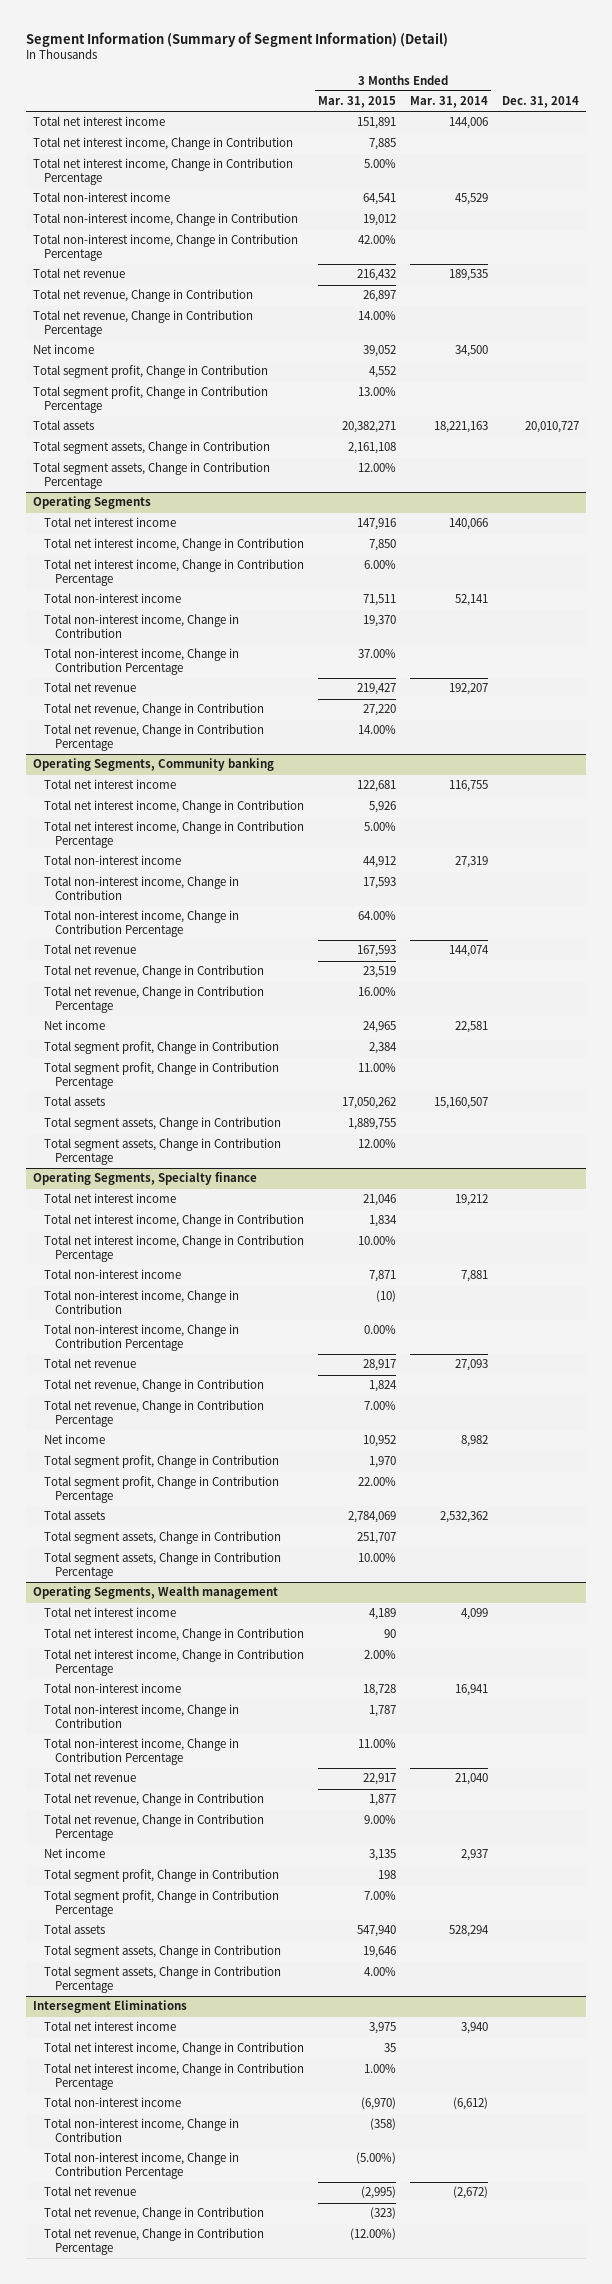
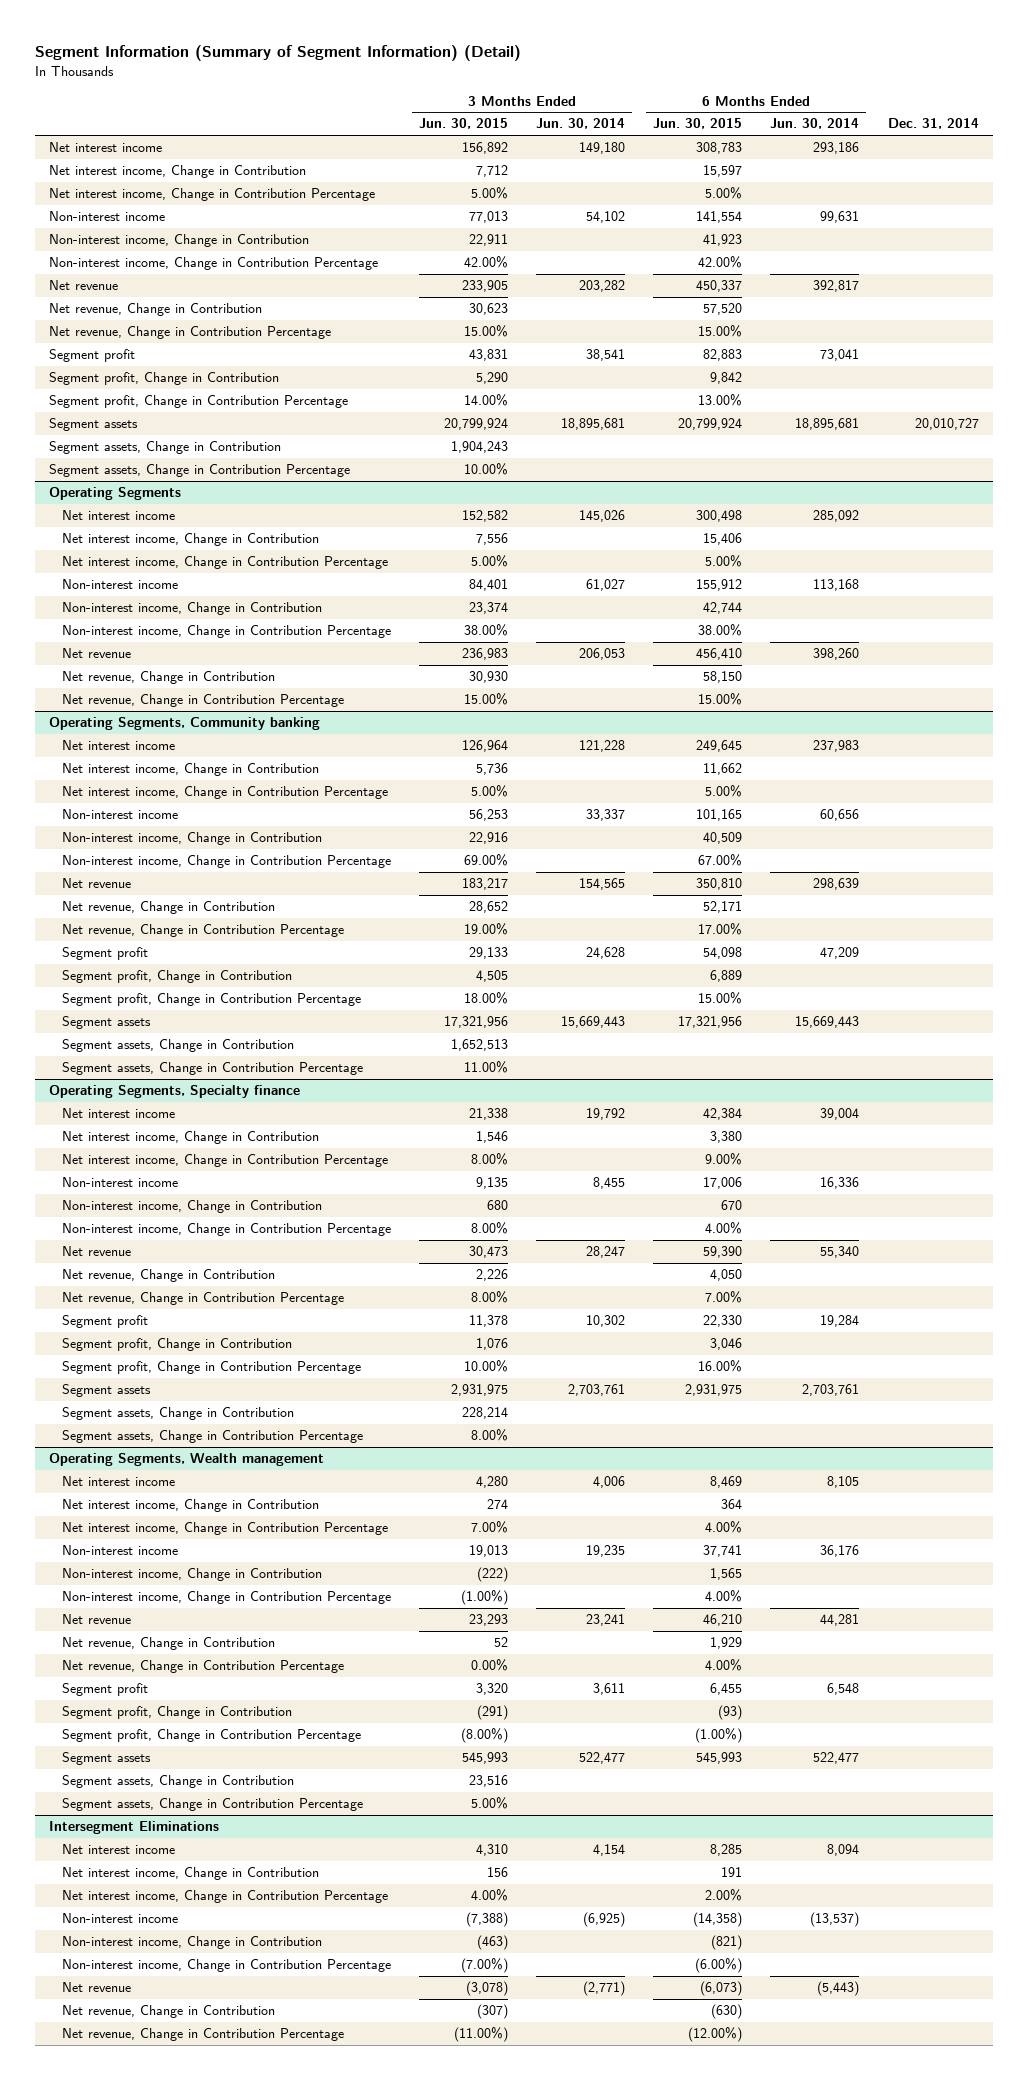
- | 3 Months Ended Mar. 31, 2015 | 3 Months Ended Mar. 31, 2014 | Dec. 31, 2014
+ | 3 Months Ended Jun. 30, 2015 | 3 Months Ended Jun. 30, 2014 | 6 Months Ended Jun. 30, 2015 | 6 Months Ended Jun. 30, 2014 | Dec. 31, 2014
- Total net interest income | 151,891 | 144,006 |
- Total net interest income, Change in Contribution | 7,885 | |
- Total net interest income, Change in Contribution Percentage | 5.00% | |
- Total non-interest income | 64,541 | 45,529 |
- Total non-interest income, Change in Contribution | 19,012 | |
- Total non-interest income, Change in Contribution Percentage | 42.00% | |
- Total net revenue | 216,432 | 189,535 |
- Total net revenue, Change in Contribution | 26,897 | |
- Total net revenue, Change in Contribution Percentage | 14.00% | |
- Net income | 39,052 | 34,500 |
- Total segment profit, Change in Contribution | 4,552 | |
- Total segment profit, Change in Contribution Percentage | 13.00% | |
- Total assets | 20,382,271 | 18,221,163 | 20,010,727
- Total segment assets, Change in Contribution | 2,161,108 | |
- Total segment assets, Change in Contribution Percentage | 12.00% | |
+ Net interest income | 156,892 | 149,180 | 308,783 | 293,186 |
+ Net interest income, Change in Contribution | 7,712 | | 15,597 | |
+ Net interest income, Change in Contribution Percentage | 5.00% | | 5.00% | |
+ Non-interest income | 77,013 | 54,102 | 141,554 | 99,631 |
+ Non-interest income, Change in Contribution | 22,911 | | 41,923 | |
+ Non-interest income, Change in Contribution Percentage | 42.00% | | 42.00% | |
+ Net revenue | 233,905 | 203,282 | 450,337 | 392,817 |
+ Net revenue, Change in Contribution | 30,623 | | 57,520 | |
+ Net revenue, Change in Contribution Percentage | 15.00% | | 15.00% | |
+ Segment profit | 43,831 | 38,541 | 82,883 | 73,041 |
+ Segment profit, Change in Contribution | 5,290 | | 9,842 | |
+ Segment profit, Change in Contribution Percentage | 14.00% | | 13.00% | |
+ Segment assets | 20,799,924 | 18,895,681 | 20,799,924 | 18,895,681 | 20,010,727
+ Segment assets, Change in Contribution | 1,904,243 | | | |
+ Segment assets, Change in Contribution Percentage | 10.00% | | | |
@ Operating Segments
- Total net interest income | 147,916 | 140,066 |
- Total net interest income, Change in Contribution | 7,850 | |
- Total net interest income, Change in Contribution Percentage | 6.00% | |
- Total non-interest income | 71,511 | 52,141 |
- Total non-interest income, Change in Contribution | 19,370 | |
- Total non-interest income, Change in Contribution Percentage | 37.00% | |
- Total net revenue | 219,427 | 192,207 |
- Total net revenue, Change in Contribution | 27,220 | |
- Total net revenue, Change in Contribution Percentage | 14.00% | |
+ Net interest income | 152,582 | 145,026 | 300,498 | 285,092 |
+ Net interest income, Change in Contribution | 7,556 | | 15,406 | |
+ Net interest income, Change in Contribution Percentage | 5.00% | | 5.00% | |
+ Non-interest income | 84,401 | 61,027 | 155,912 | 113,168 |
+ Non-interest income, Change in Contribution | 23,374 | | 42,744 | |
+ Non-interest income, Change in Contribution Percentage | 38.00% | | 38.00% | |
+ Net revenue | 236,983 | 206,053 | 456,410 | 398,260 |
+ Net revenue, Change in Contribution | 30,930 | | 58,150 | |
+ Net revenue, Change in Contribution Percentage | 15.00% | | 15.00% | |
@ Operating Segments, Community banking
- Total net interest income | 122,681 | 116,755 |
- Total net interest income, Change in Contribution | 5,926 | |
- Total net interest income, Change in Contribution Percentage | 5.00% | |
- Total non-interest income | 44,912 | 27,319 |
- Total non-interest income, Change in Contribution | 17,593 | |
- Total non-interest income, Change in Contribution Percentage | 64.00% | |
- Total net revenue | 167,593 | 144,074 |
- Total net revenue, Change in Contribution | 23,519 | |
- Total net revenue, Change in Contribution Percentage | 16.00% | |
- Net income | 24,965 | 22,581 |
- Total segment profit, Change in Contribution | 2,384 | |
- Total segment profit, Change in Contribution Percentage | 11.00% | |
- Total assets | 17,050,262 | 15,160,507 |
- Total segment assets, Change in Contribution | 1,889,755 | |
- Total segment assets, Change in Contribution Percentage | 12.00% | |
+ Net interest income | 126,964 | 121,228 | 249,645 | 237,983 |
+ Net interest income, Change in Contribution | 5,736 | | 11,662 | |
+ Net interest income, Change in Contribution Percentage | 5.00% | | 5.00% | |
+ Non-interest income | 56,253 | 33,337 | 101,165 | 60,656 |
+ Non-interest income, Change in Contribution | 22,916 | | 40,509 | |
+ Non-interest income, Change in Contribution Percentage | 69.00% | | 67.00% | |
+ Net revenue | 183,217 | 154,565 | 350,810 | 298,639 |
+ Net revenue, Change in Contribution | 28,652 | | 52,171 | |
+ Net revenue, Change in Contribution Percentage | 19.00% | | 17.00% | |
+ Segment profit | 29,133 | 24,628 | 54,098 | 47,209 |
+ Segment profit, Change in Contribution | 4,505 | | 6,889 | |
+ Segment profit, Change in Contribution Percentage | 18.00% | | 15.00% | |
+ Segment assets | 17,321,956 | 15,669,443 | 17,321,956 | 15,669,443 |
+ Segment assets, Change in Contribution | 1,652,513 | | | |
+ Segment assets, Change in Contribution Percentage | 11.00% | | | |
@ Operating Segments, Specialty finance
- Total net interest income | 21,046 | 19,212 |
- Total net interest income, Change in Contribution | 1,834 | |
- Total net interest income, Change in Contribution Percentage | 10.00% | |
- Total non-interest income | 7,871 | 7,881 |
- Total non-interest income, Change in Contribution | (10) | |
- Total non-interest income, Change in Contribution Percentage | 0.00% | |
- Total net revenue | 28,917 | 27,093 |
- Total net revenue, Change in Contribution | 1,824 | |
- Total net revenue, Change in Contribution Percentage | 7.00% | |
- Net income | 10,952 | 8,982 |
- Total segment profit, Change in Contribution | 1,970 | |
- Total segment profit, Change in Contribution Percentage | 22.00% | |
- Total assets | 2,784,069 | 2,532,362 |
- Total segment assets, Change in Contribution | 251,707 | |
- Total segment assets, Change in Contribution Percentage | 10.00% | |
+ Net interest income | 21,338 | 19,792 | 42,384 | 39,004 |
+ Net interest income, Change in Contribution | 1,546 | | 3,380 | |
+ Net interest income, Change in Contribution Percentage | 8.00% | | 9.00% | |
+ Non-interest income | 9,135 | 8,455 | 17,006 | 16,336 |
+ Non-interest income, Change in Contribution | 680 | | 670 | |
+ Non-interest income, Change in Contribution Percentage | 8.00% | | 4.00% | |
+ Net revenue | 30,473 | 28,247 | 59,390 | 55,340 |
+ Net revenue, Change in Contribution | 2,226 | | 4,050 | |
+ Net revenue, Change in Contribution Percentage | 8.00% | | 7.00% | |
+ Segment profit | 11,378 | 10,302 | 22,330 | 19,284 |
+ Segment profit, Change in Contribution | 1,076 | | 3,046 | |
+ Segment profit, Change in Contribution Percentage | 10.00% | | 16.00% | |
+ Segment assets | 2,931,975 | 2,703,761 | 2,931,975 | 2,703,761 |
+ Segment assets, Change in Contribution | 228,214 | | | |
+ Segment assets, Change in Contribution Percentage | 8.00% | | | |
@ Operating Segments, Wealth management
- Total net interest income | 4,189 | 4,099 |
- Total net interest income, Change in Contribution | 90 | |
- Total net interest income, Change in Contribution Percentage | 2.00% | |
- Total non-interest income | 18,728 | 16,941 |
- Total non-interest income, Change in Contribution | 1,787 | |
- Total non-interest income, Change in Contribution Percentage | 11.00% | |
- Total net revenue | 22,917 | 21,040 |
- Total net revenue, Change in Contribution | 1,877 | |
- Total net revenue, Change in Contribution Percentage | 9.00% | |
- Net income | 3,135 | 2,937 |
- Total segment profit, Change in Contribution | 198 | |
- Total segment profit, Change in Contribution Percentage | 7.00% | |
- Total assets | 547,940 | 528,294 |
- Total segment assets, Change in Contribution | 19,646 | |
- Total segment assets, Change in Contribution Percentage | 4.00% | |
+ Net interest income | 4,280 | 4,006 | 8,469 | 8,105 |
+ Net interest income, Change in Contribution | 274 | | 364 | |
+ Net interest income, Change in Contribution Percentage | 7.00% | | 4.00% | |
+ Non-interest income | 19,013 | 19,235 | 37,741 | 36,176 |
+ Non-interest income, Change in Contribution | (222) | | 1,565 | |
+ Non-interest income, Change in Contribution Percentage | (1.00%) | | 4.00% | |
+ Net revenue | 23,293 | 23,241 | 46,210 | 44,281 |
+ Net revenue, Change in Contribution | 52 | | 1,929 | |
+ Net revenue, Change in Contribution Percentage | 0.00% | | 4.00% | |
+ Segment profit | 3,320 | 3,611 | 6,455 | 6,548 |
+ Segment profit, Change in Contribution | (291) | | (93) | |
+ Segment profit, Change in Contribution Percentage | (8.00%) | | (1.00%) | |
+ Segment assets | 545,993 | 522,477 | 545,993 | 522,477 |
+ Segment assets, Change in Contribution | 23,516 | | | |
+ Segment assets, Change in Contribution Percentage | 5.00% | | | |
@ Intersegment Eliminations
- Total net interest income | 3,975 | 3,940 |
- Total net interest income, Change in Contribution | 35 | |
- Total net interest income, Change in Contribution Percentage | 1.00% | |
- Total non-interest income | (6,970) | (6,612) |
- Total non-interest income, Change in Contribution | (358) | |
- Total non-interest income, Change in Contribution Percentage | (5.00%) | |
- Total net revenue | (2,995) | (2,672) |
- Total net revenue, Change in Contribution | (323) | |
- Total net revenue, Change in Contribution Percentage | (12.00%) | |
+ Net interest income | 4,310 | 4,154 | 8,285 | 8,094 |
+ Net interest income, Change in Contribution | 156 | | 191 | |
+ Net interest income, Change in Contribution Percentage | 4.00% | | 2.00% | |
+ Non-interest income | (7,388) | (6,925) | (14,358) | (13,537) |
+ Non-interest income, Change in Contribution | (463) | | (821) | |
+ Non-interest income, Change in Contribution Percentage | (7.00%) | | (6.00%) | |
+ Net revenue | (3,078) | (2,771) | (6,073) | (5,443) |
+ Net revenue, Change in Contribution | (307) | | (630) | |
+ Net revenue, Change in Contribution Percentage | (11.00%) | | (12.00%) | |

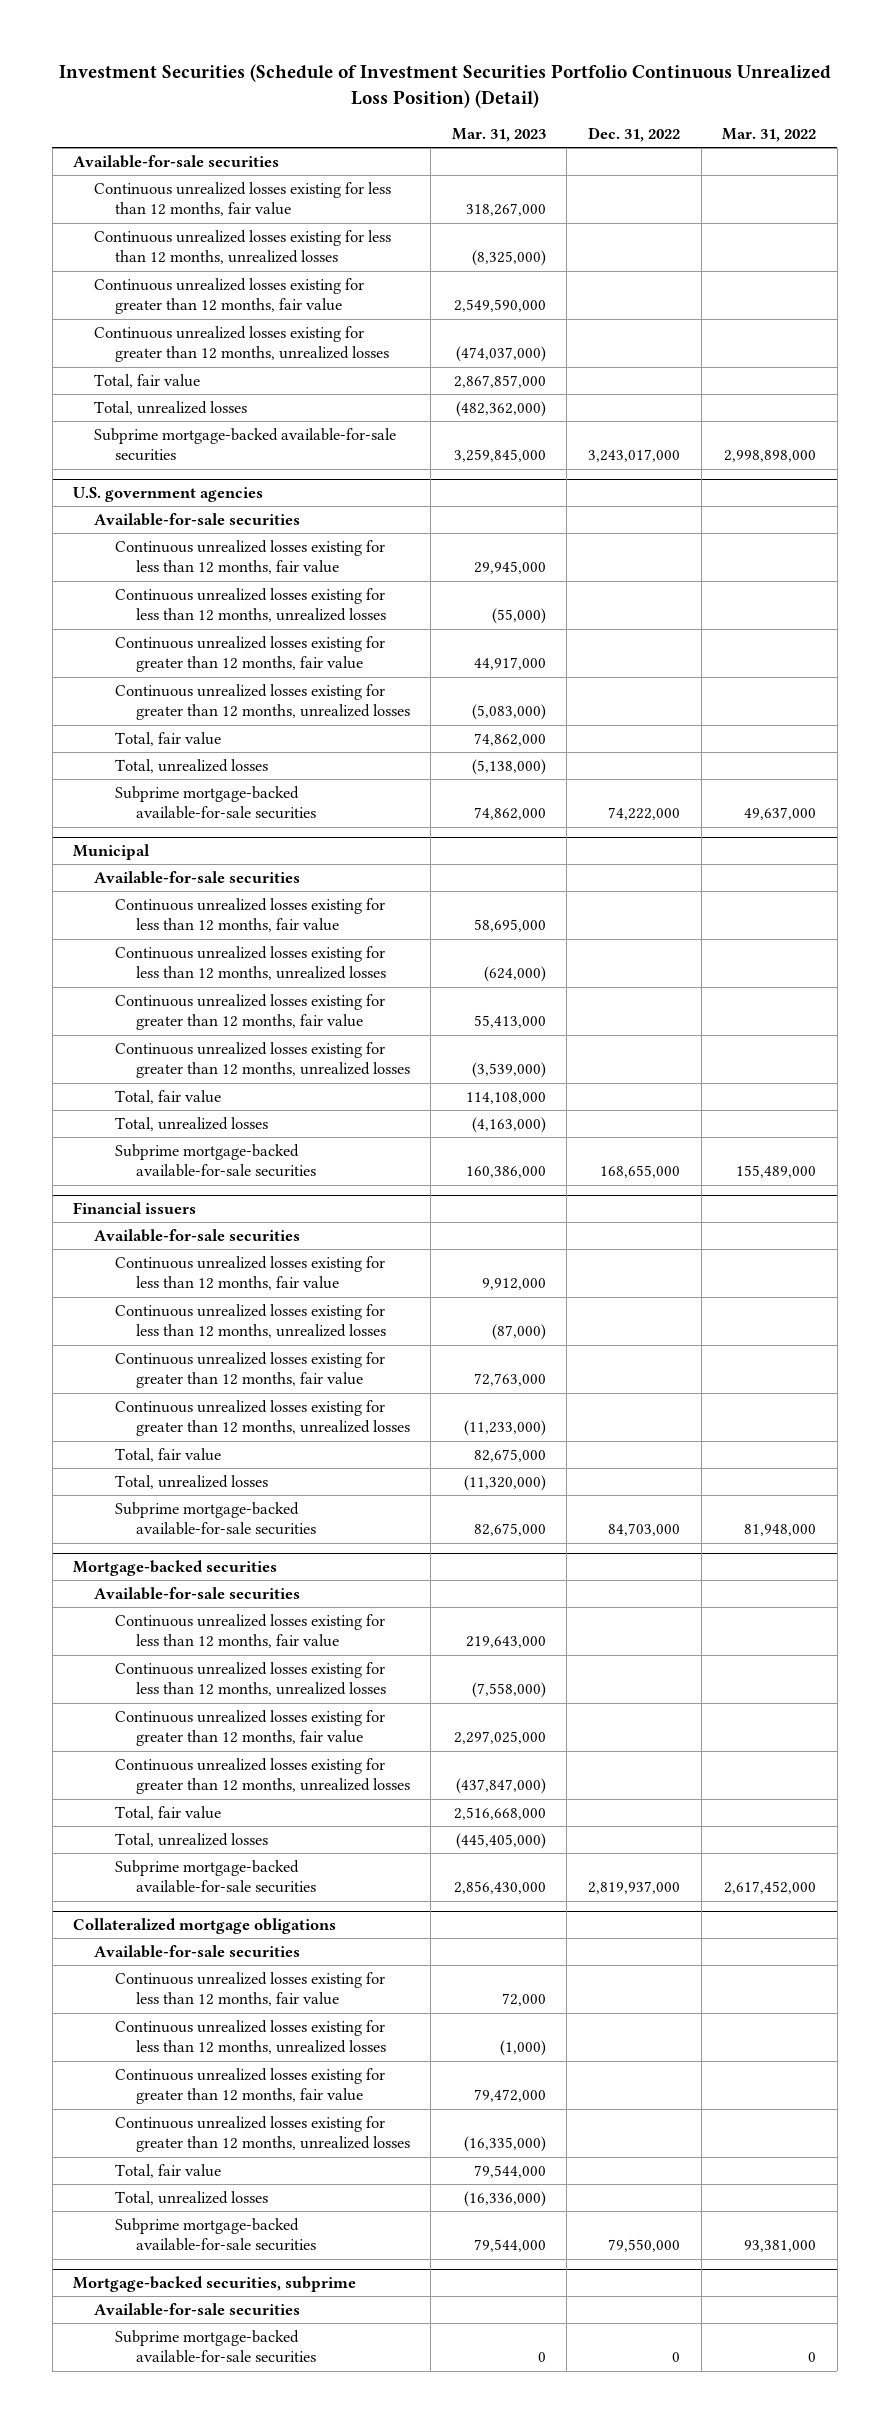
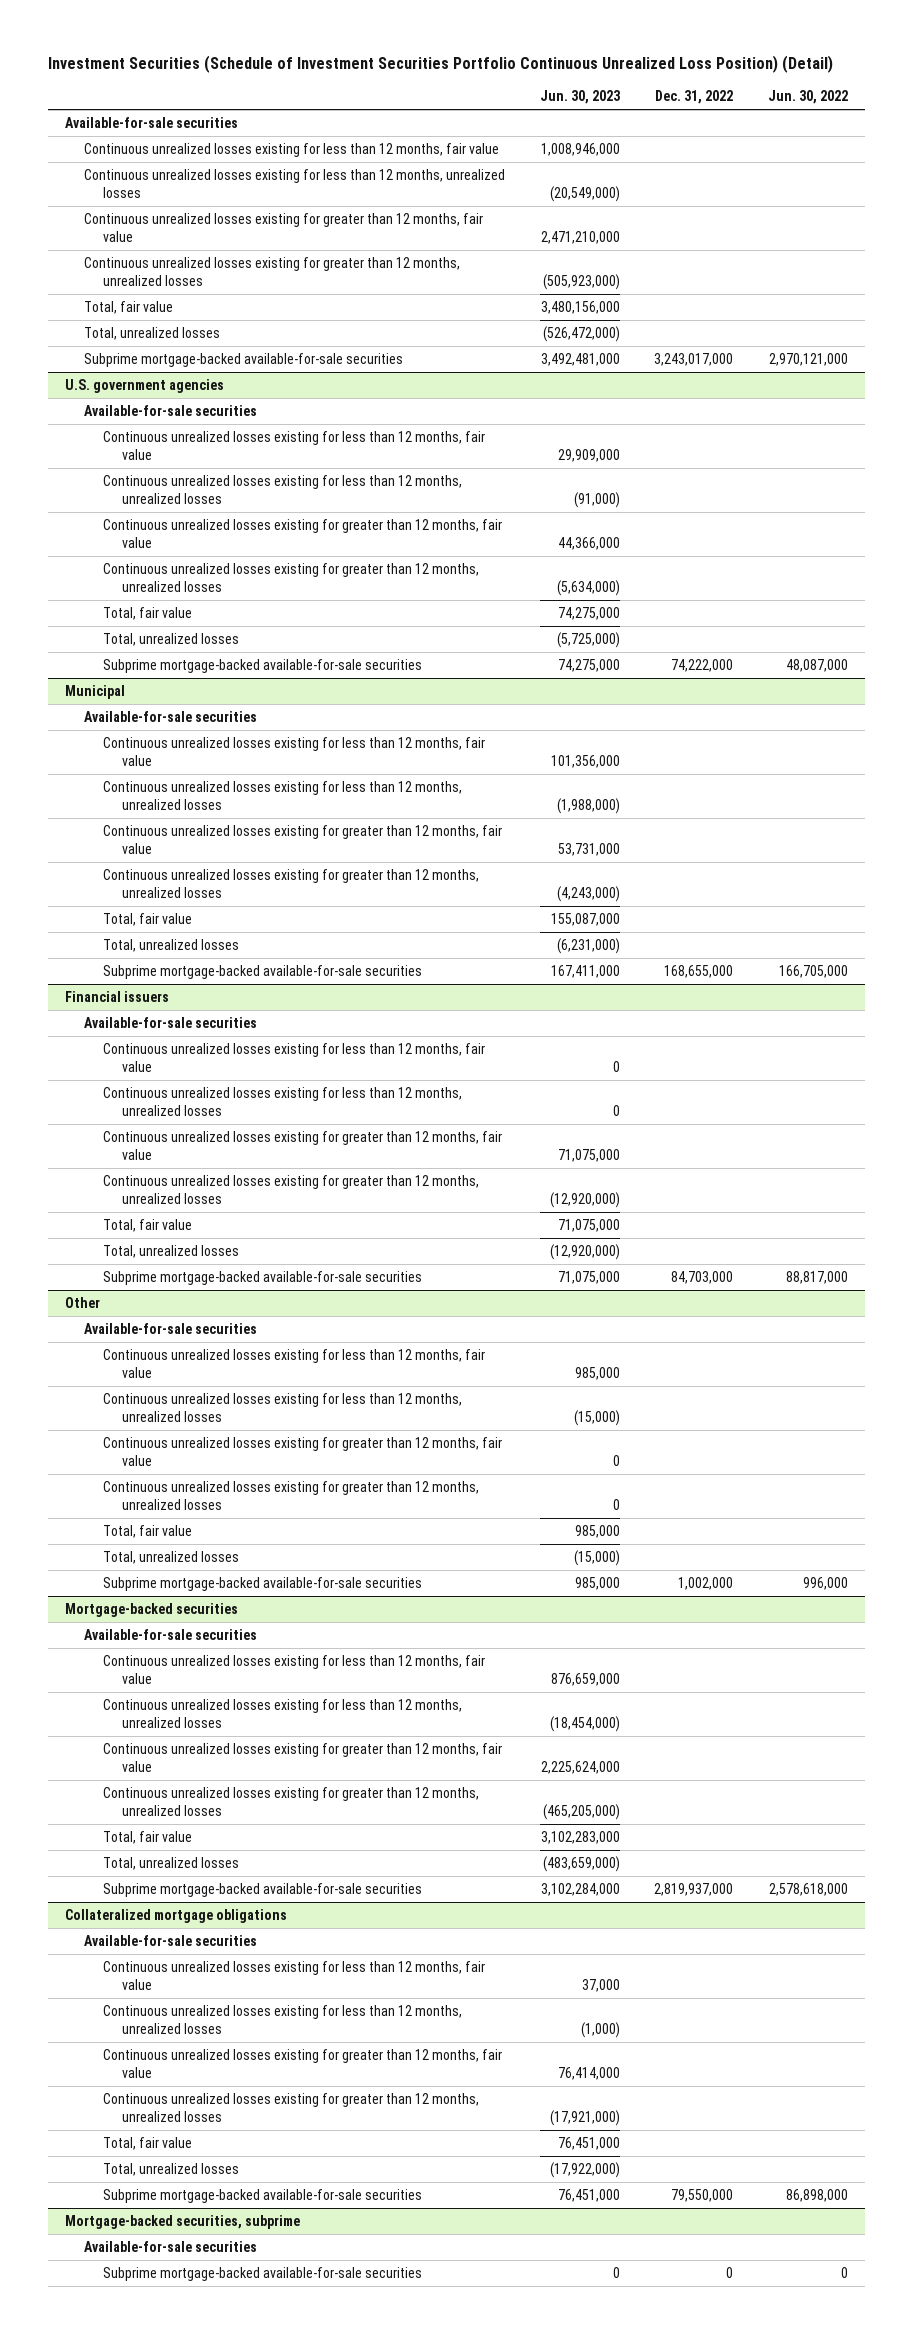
- | Mar. 31, 2023 | Dec. 31, 2022 | Mar. 31, 2022
+ | Jun. 30, 2023 | Dec. 31, 2022 | Jun. 30, 2022
+ Other
+ Available-for-sale securities
+ Continuous unrealized losses existing for less than 12 months, fair value | 985,000 | |
+ Continuous unrealized losses existing for less than 12 months, unrealized losses | (15,000) | |
+ Continuous unrealized losses existing for greater than 12 months, fair value | 0 | |
+ Continuous unrealized losses existing for greater than 12 months, unrealized losses | 0 | |
+ Total, fair value | 985,000 | |
+ Total, unrealized losses | (15,000) | |
+ Subprime mortgage-backed available-for-sale securities | 985,000 | 1,002,000 | 996,000

